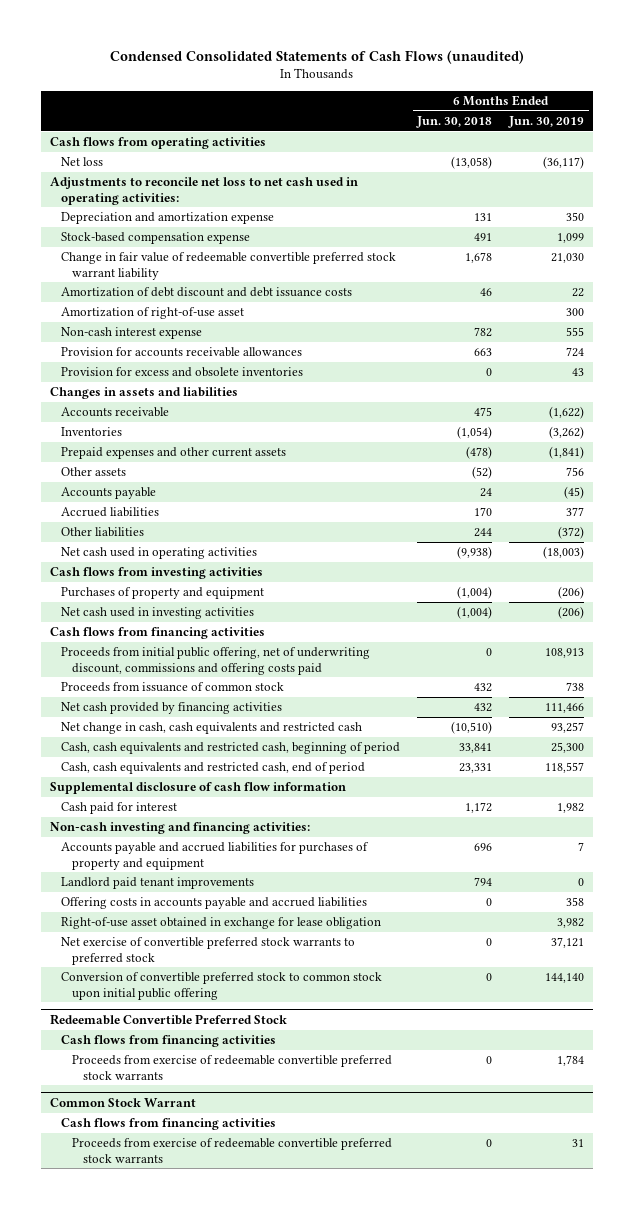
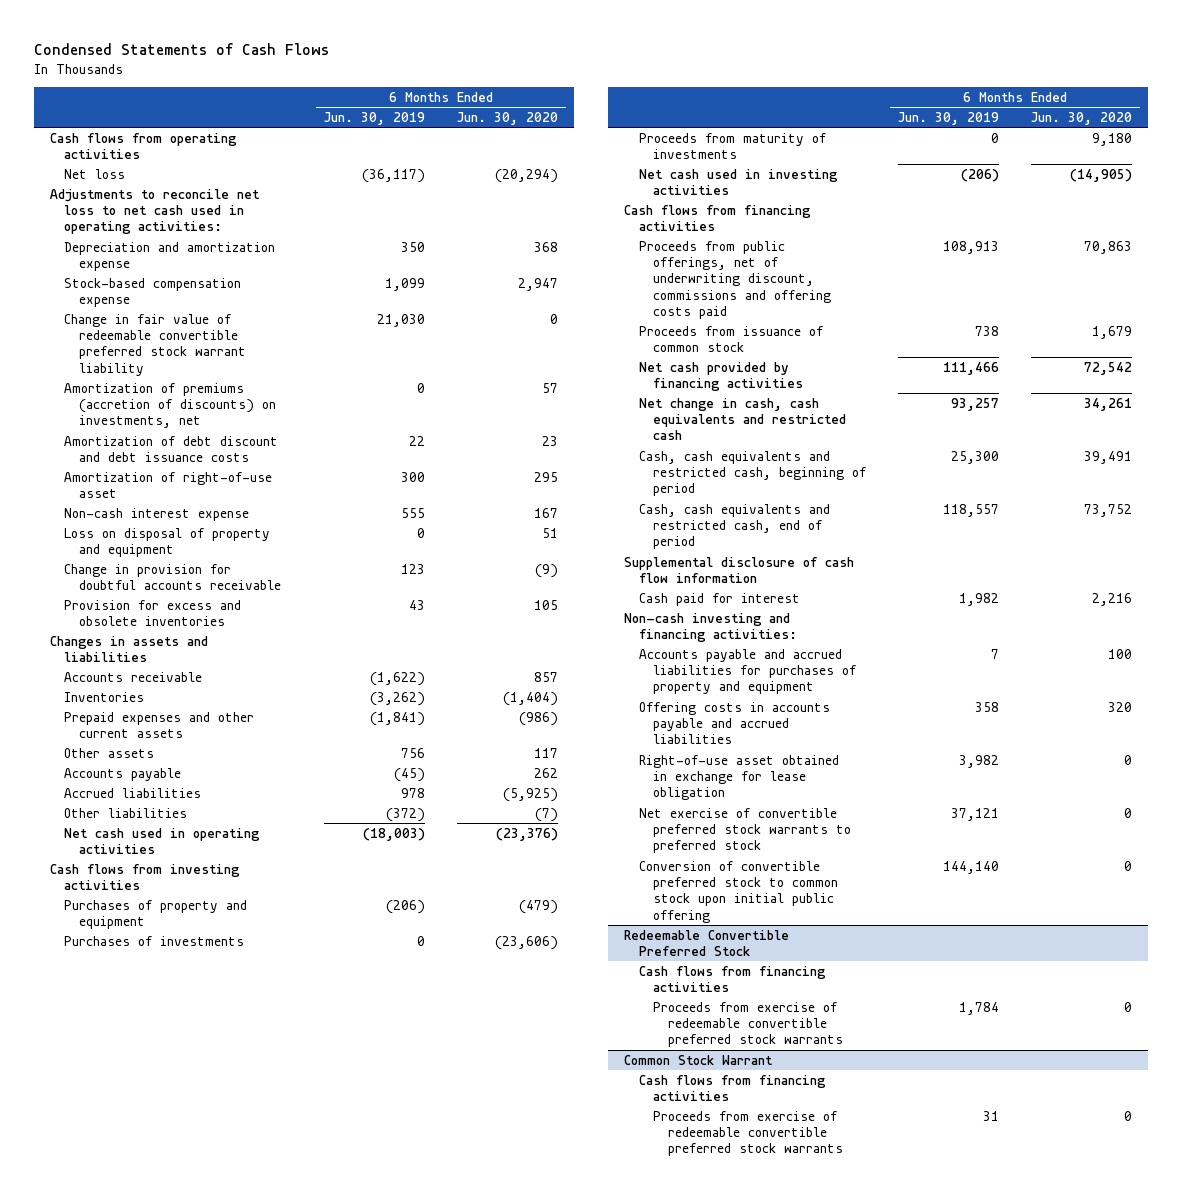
- Condensed Consolidated Statements of Cash Flows (unaudited)
+ Condensed Statements of Cash Flows
- | 6 Months Ended Jun. 30, 2018 | 6 Months Ended Jun. 30, 2019
+ | 6 Months Ended Jun. 30, 2019 | 6 Months Ended Jun. 30, 2020
+ Amortization of premiums (accretion of discounts) on investments, net | 0 | 57
- Provision for accounts receivable allowances | 663 | 724
+ Loss on disposal of property and equipment | 0 | 51
+ Change in provision for doubtful accounts receivable | 123 | (9)
- Accrued liabilities | 170 | 377
+ Accrued liabilities | 978 | (5,925)
+ Purchases of investments | 0 | (23,606)
+ Proceeds from maturity of investments | 0 | 9,180
- Proceeds from initial public offering, net of underwriting discount, commissions and offering costs paid | 0 | 108,913
+ Proceeds from public offerings, net of underwriting discount, commissions and offering costs paid | 108,913 | 70,863
- Landlord paid tenant improvements | 794 | 0

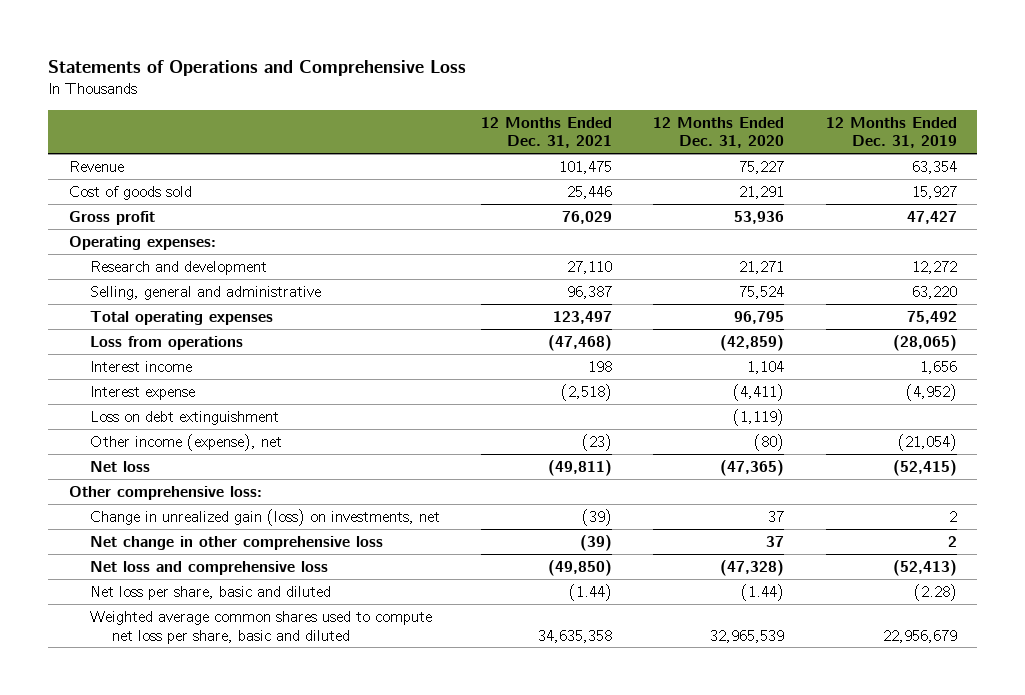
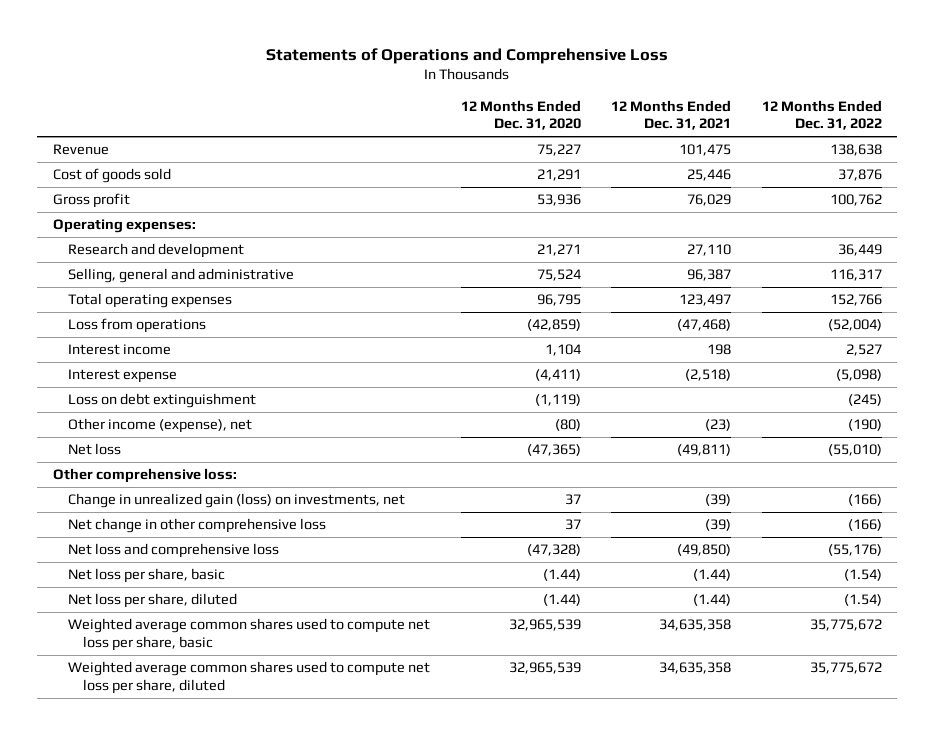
- | 12 Months Ended Dec. 31, 2021 | 12 Months Ended Dec. 31, 2020 | 12 Months Ended Dec. 31, 2019
+ | 12 Months Ended Dec. 31, 2020 | 12 Months Ended Dec. 31, 2021 | 12 Months Ended Dec. 31, 2022
- Net loss per share, basic and diluted | (1.44) | (1.44) | (2.28)
- Weighted average common shares used to compute net loss per share, basic and diluted | 34,635,358 | 32,965,539 | 22,956,679
+ Net loss per share, basic | (1.44) | (1.44) | (1.54)
+ Net loss per share, diluted | (1.44) | (1.44) | (1.54)
+ Weighted average common shares used to compute net loss per share, basic | 32,965,539 | 34,635,358 | 35,775,672
+ Weighted average common shares used to compute net loss per share, diluted | 32,965,539 | 34,635,358 | 35,775,672

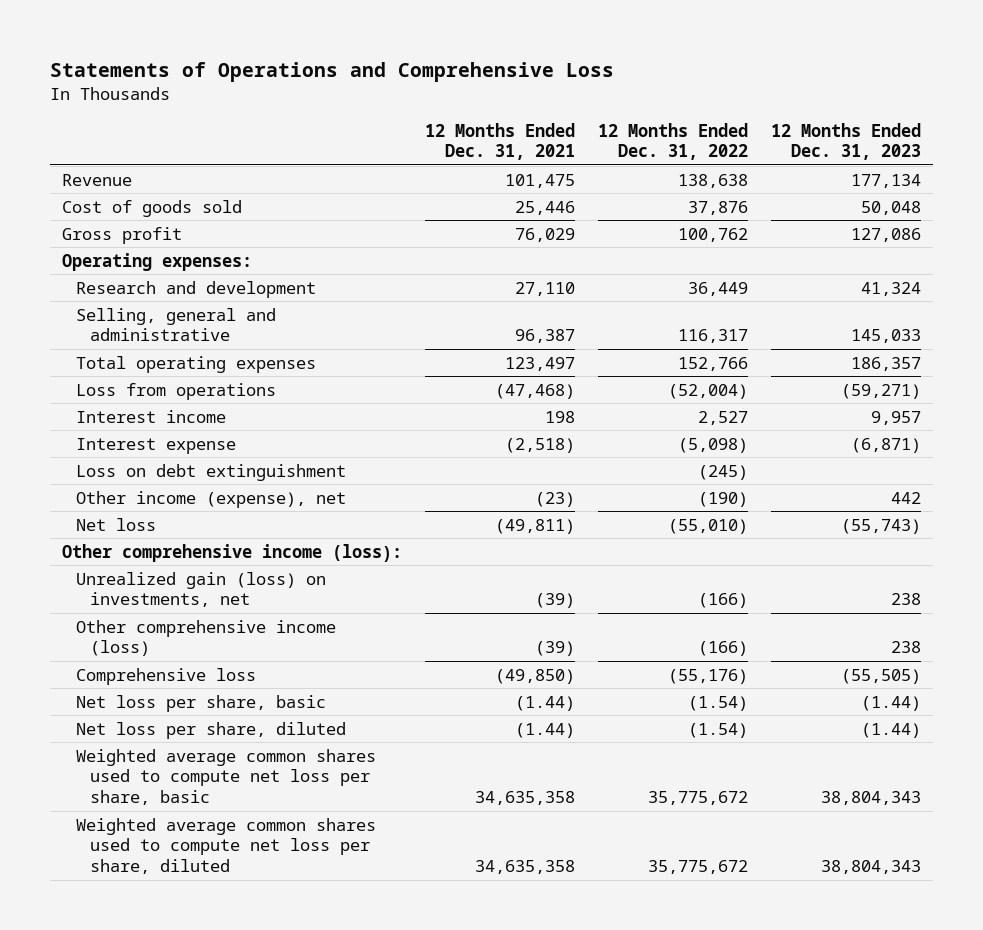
- | 12 Months Ended Dec. 31, 2020 | 12 Months Ended Dec. 31, 2021 | 12 Months Ended Dec. 31, 2022
+ | 12 Months Ended Dec. 31, 2021 | 12 Months Ended Dec. 31, 2022 | 12 Months Ended Dec. 31, 2023
- Other comprehensive loss:
- Change in unrealized gain (loss) on investments, net | 37 | (39) | (166)
- Net change in other comprehensive loss | 37 | (39) | (166)
- Net loss and comprehensive loss | (47,328) | (49,850) | (55,176)
+ Other comprehensive income (loss):
+ Unrealized gain (loss) on investments, net | (39) | (166) | 238
+ Other comprehensive income (loss) | (39) | (166) | 238
+ Comprehensive loss | (49,850) | (55,176) | (55,505)

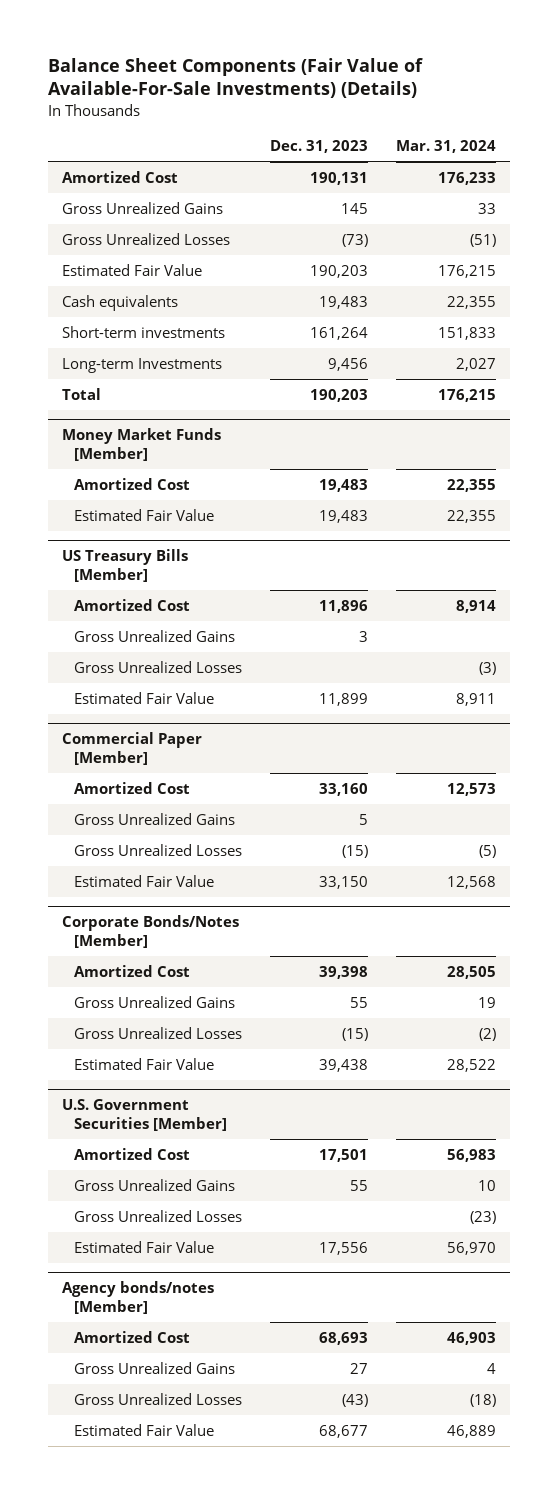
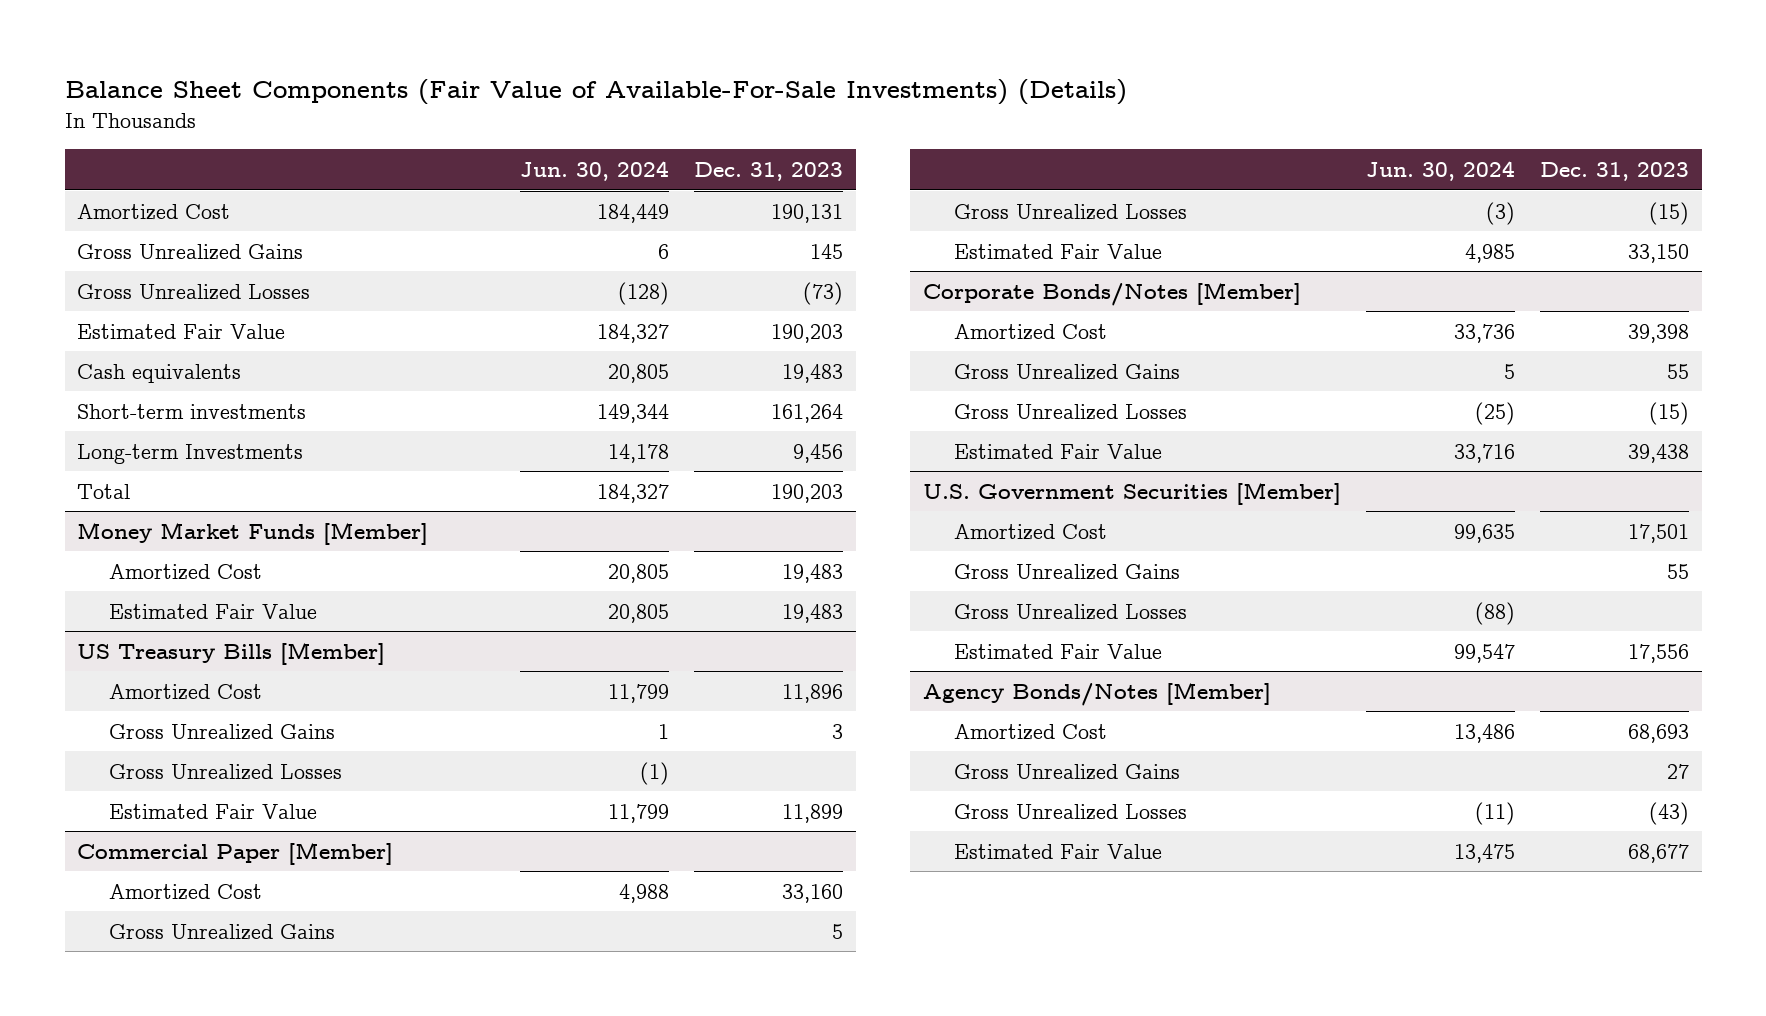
- | Dec. 31, 2023 | Mar. 31, 2024
+ | Jun. 30, 2024 | Dec. 31, 2023
- Agency bonds/notes [Member]
+ Agency Bonds/Notes [Member]

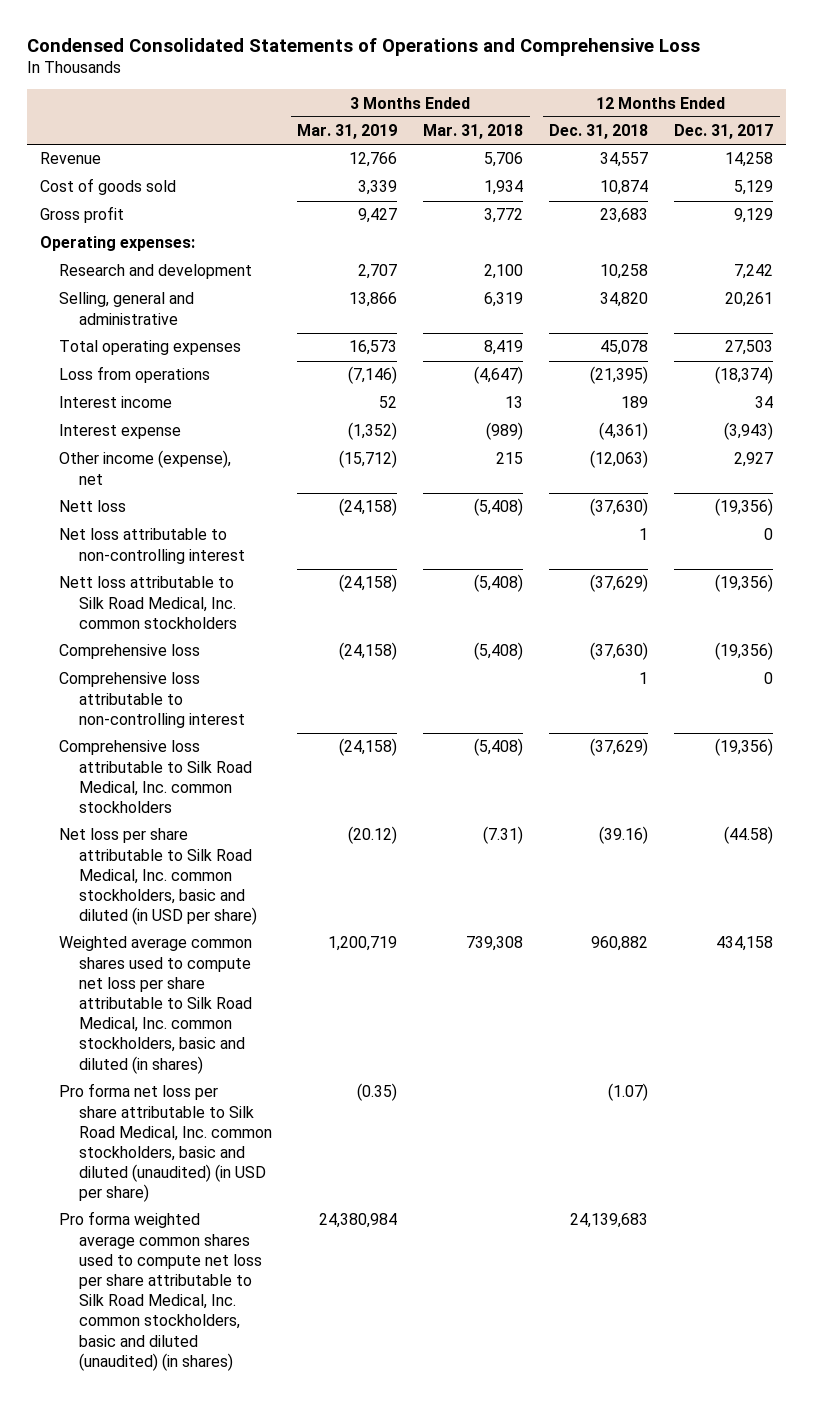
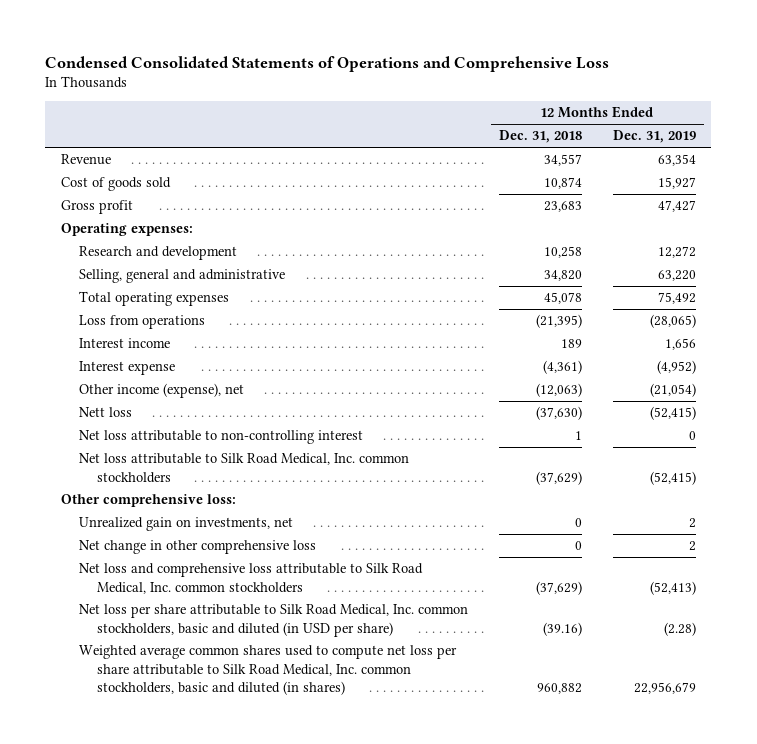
- | 3 Months Ended Mar. 31, 2019 | 3 Months Ended Mar. 31, 2018 | 12 Months Ended Dec. 31, 2018 | 12 Months Ended Dec. 31, 2017
+ | 12 Months Ended Dec. 31, 2018 | 12 Months Ended Dec. 31, 2019
- Nett loss attributable to Silk Road Medical, Inc. common stockholders | (24,158) | (5,408) | (37,629) | (19,356)
- Comprehensive loss | (24,158) | (5,408) | (37,630) | (19,356)
- Comprehensive loss attributable to non-controlling interest | | | 1 | 0
- Comprehensive loss attributable to Silk Road Medical, Inc. common stockholders | (24,158) | (5,408) | (37,629) | (19,356)
+ Net loss attributable to Silk Road Medical, Inc. common stockholders | (37,629) | (52,415)
+ Other comprehensive loss:
+ Unrealized gain on investments, net | 0 | 2
+ Net change in other comprehensive loss | 0 | 2
+ Net loss and comprehensive loss attributable to Silk Road Medical, Inc. common stockholders | (37,629) | (52,413)
- Pro forma net loss per share attributable to Silk Road Medical, Inc. common stockholders, basic and diluted (unaudited) (in USD per share) | (0.35) | | (1.07) |
- Pro forma weighted average common shares used to compute net loss per share attributable to Silk Road Medical, Inc. common stockholders, basic and diluted (unaudited) (in shares) | 24,380,984 | | 24,139,683 |

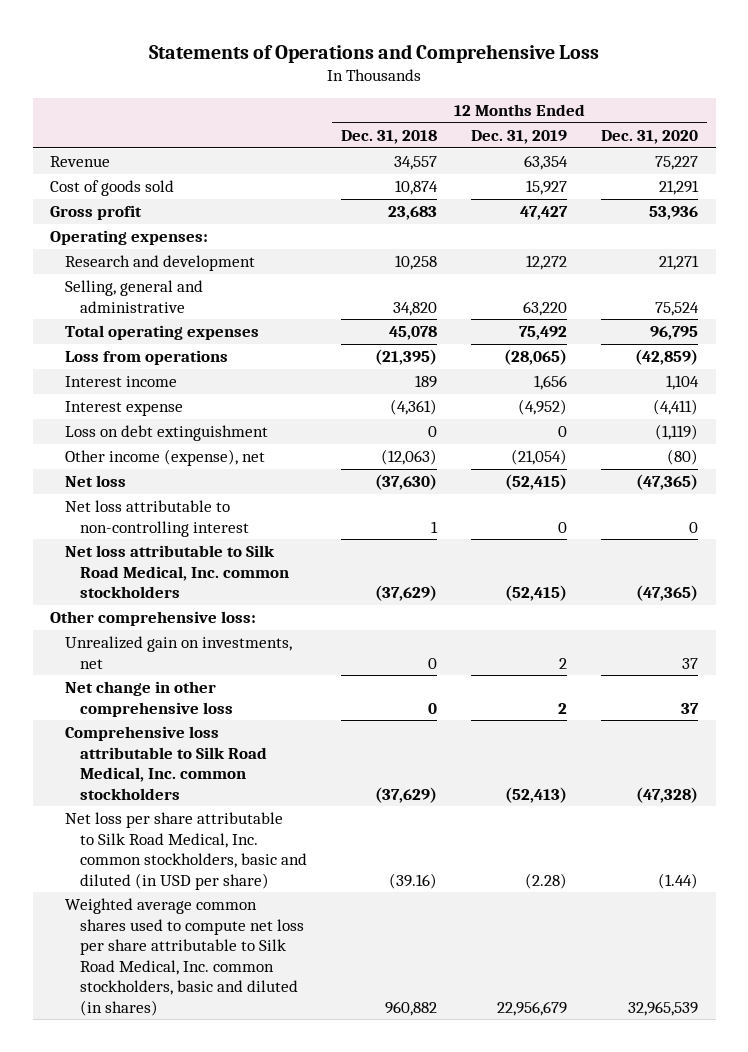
- Condensed Consolidated Statements of Operations and Comprehensive Loss
+ Statements of Operations and Comprehensive Loss
- | 12 Months Ended Dec. 31, 2018 | 12 Months Ended Dec. 31, 2019
+ | 12 Months Ended Dec. 31, 2018 | 12 Months Ended Dec. 31, 2019 | 12 Months Ended Dec. 31, 2020
+ Loss on debt extinguishment | 0 | 0 | (1,119)
- Nett loss | (37,630) | (52,415)
+ Net loss | (37,630) | (52,415) | (47,365)
- Net loss and comprehensive loss attributable to Silk Road Medical, Inc. common stockholders | (37,629) | (52,413)
+ Comprehensive loss attributable to Silk Road Medical, Inc. common stockholders | (37,629) | (52,413) | (47,328)

